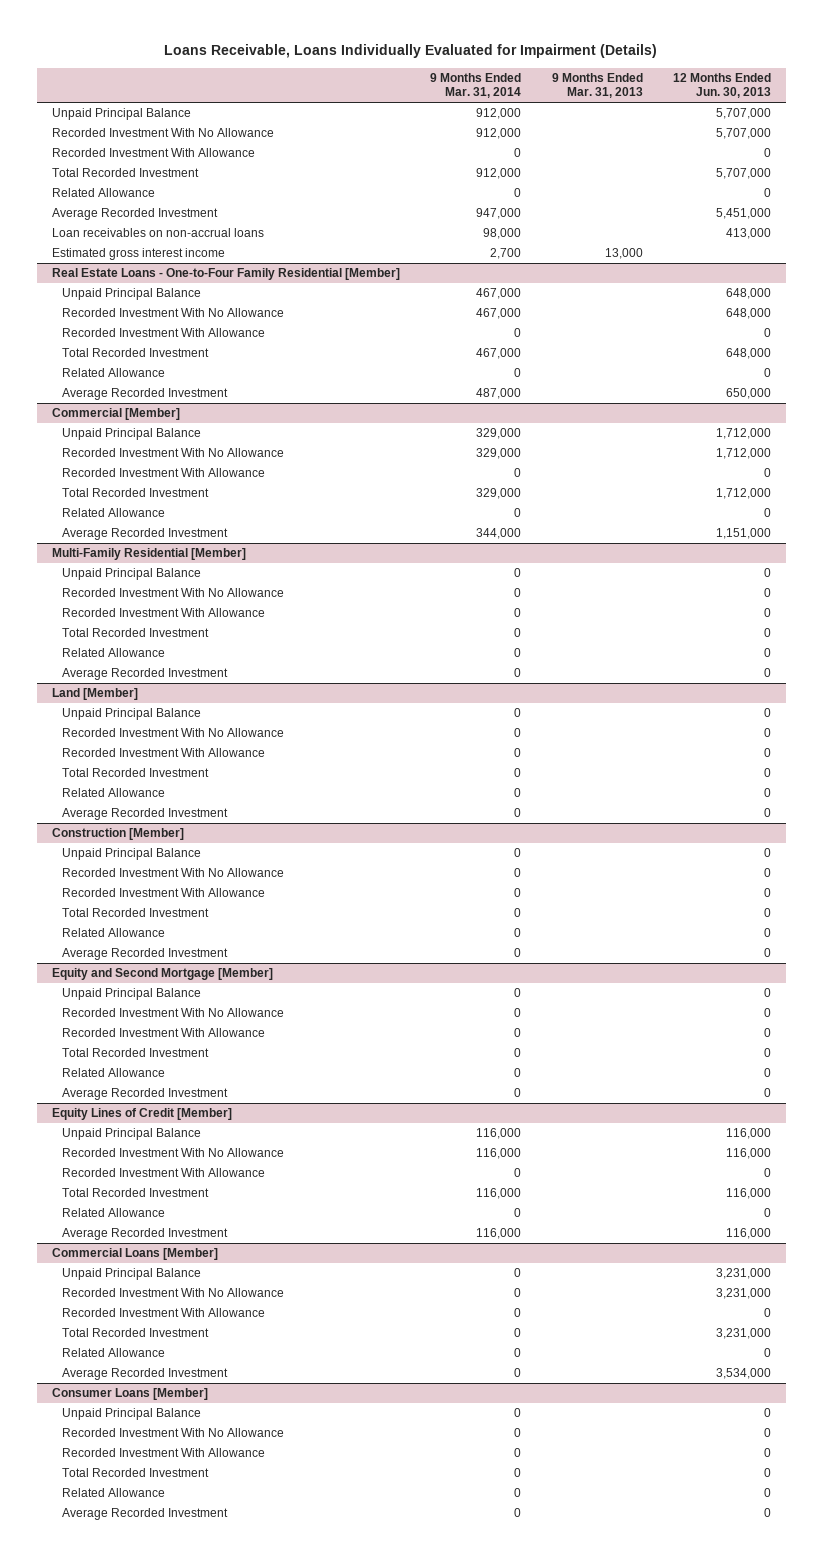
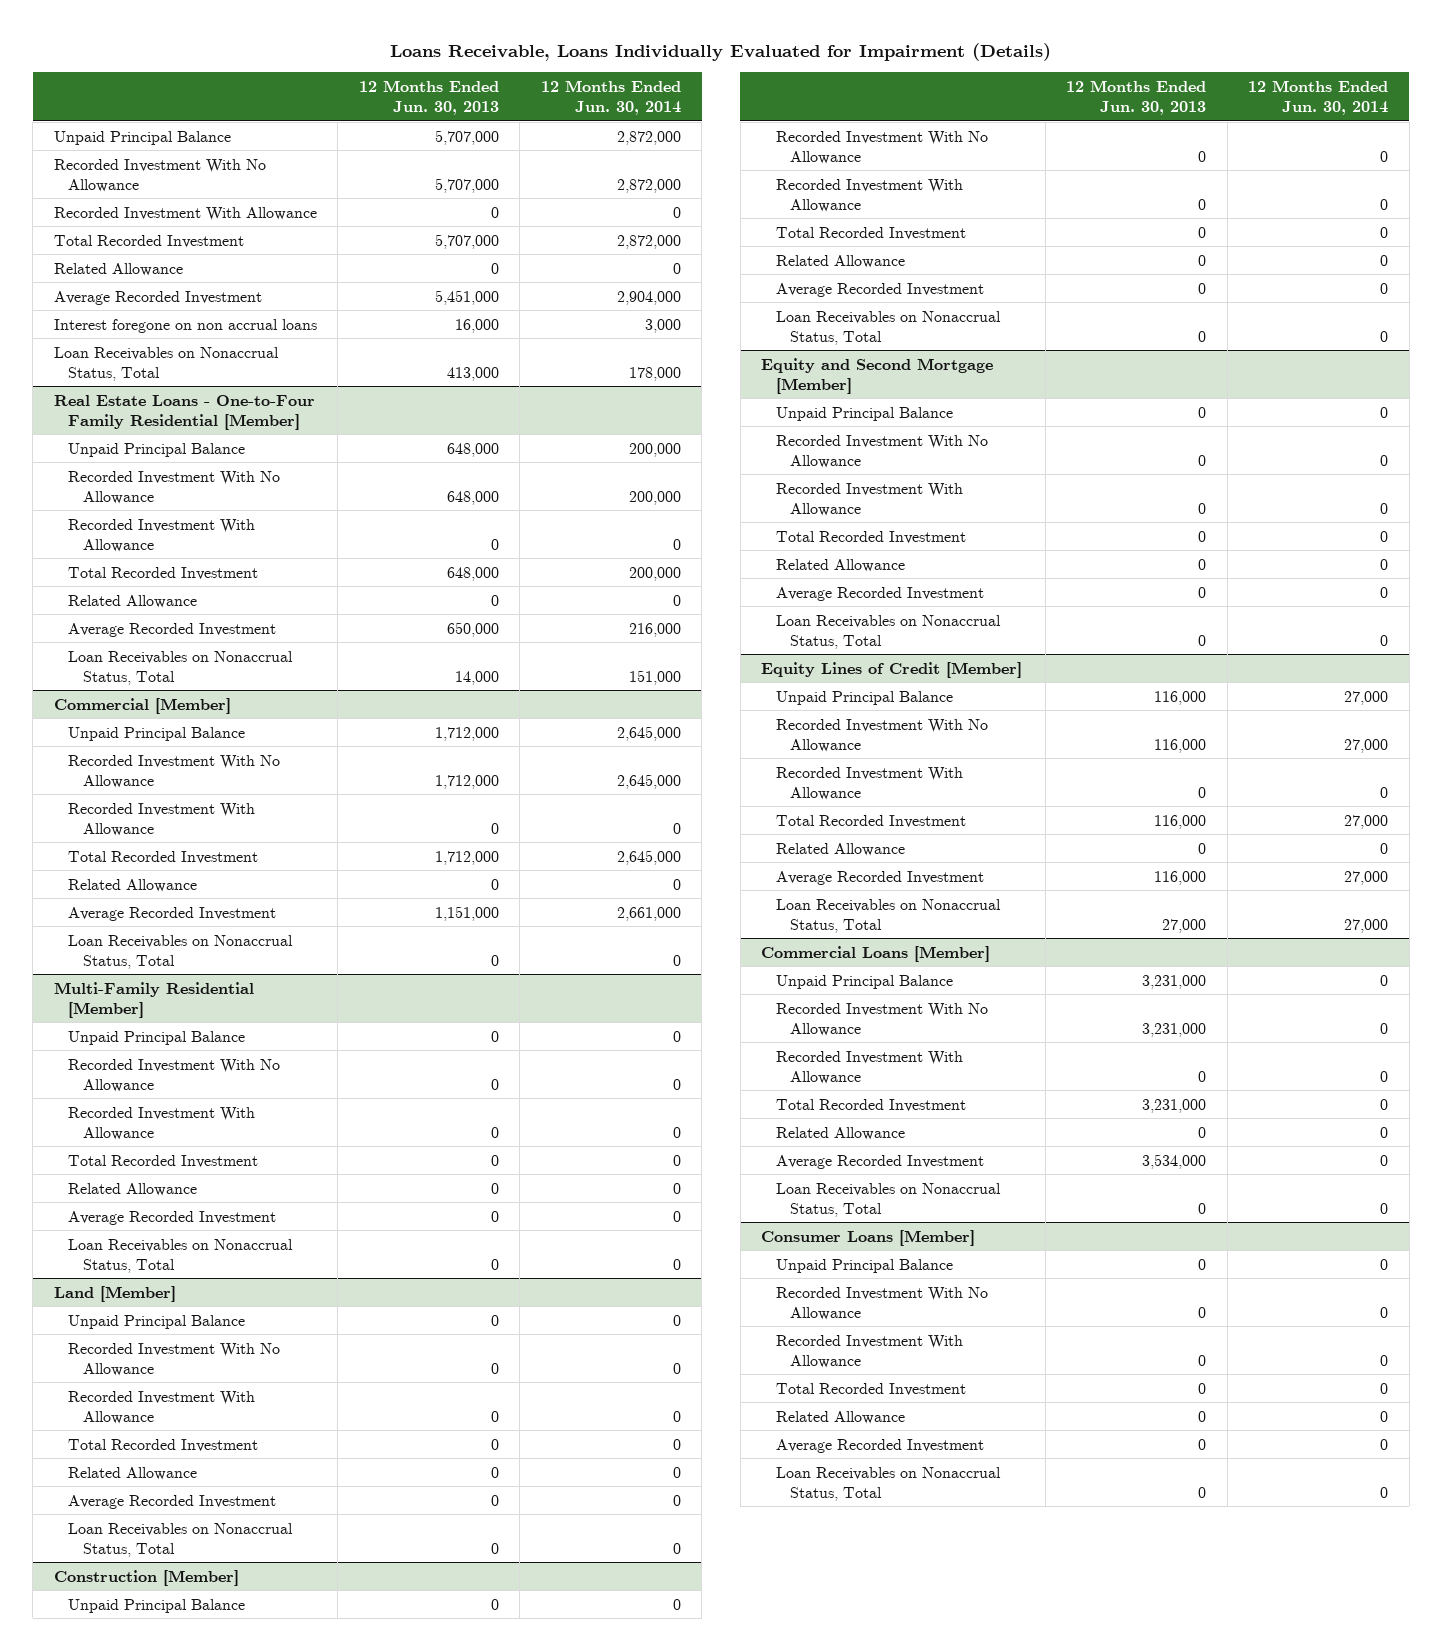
- | 9 Months Ended Mar. 31, 2014 | 9 Months Ended Mar. 31, 2013 | 12 Months Ended Jun. 30, 2013
+ | 12 Months Ended Jun. 30, 2013 | 12 Months Ended Jun. 30, 2014
- Loan receivables on non-accrual loans | 98,000 | | 413,000
- Estimated gross interest income | 2,700 | 13,000 |
+ Interest foregone on non accrual loans | 16,000 | 3,000
+ Loan Receivables on Nonaccrual Status, Total | 413,000 | 178,000
@ Real Estate Loans - One-to-Four Family Residential [Member]
+ Loan Receivables on Nonaccrual Status, Total | 14,000 | 151,000
@ Commercial [Member]
+ Loan Receivables on Nonaccrual Status, Total | 0 | 0
@ Multi-Family Residential [Member]
+ Loan Receivables on Nonaccrual Status, Total | 0 | 0
@ Land [Member]
+ Loan Receivables on Nonaccrual Status, Total | 0 | 0
@ Construction [Member]
+ Loan Receivables on Nonaccrual Status, Total | 0 | 0
@ Equity and Second Mortgage [Member]
+ Loan Receivables on Nonaccrual Status, Total | 0 | 0
@ Equity Lines of Credit [Member]
+ Loan Receivables on Nonaccrual Status, Total | 27,000 | 27,000
@ Commercial Loans [Member]
+ Loan Receivables on Nonaccrual Status, Total | 0 | 0
@ Consumer Loans [Member]
+ Loan Receivables on Nonaccrual Status, Total | 0 | 0

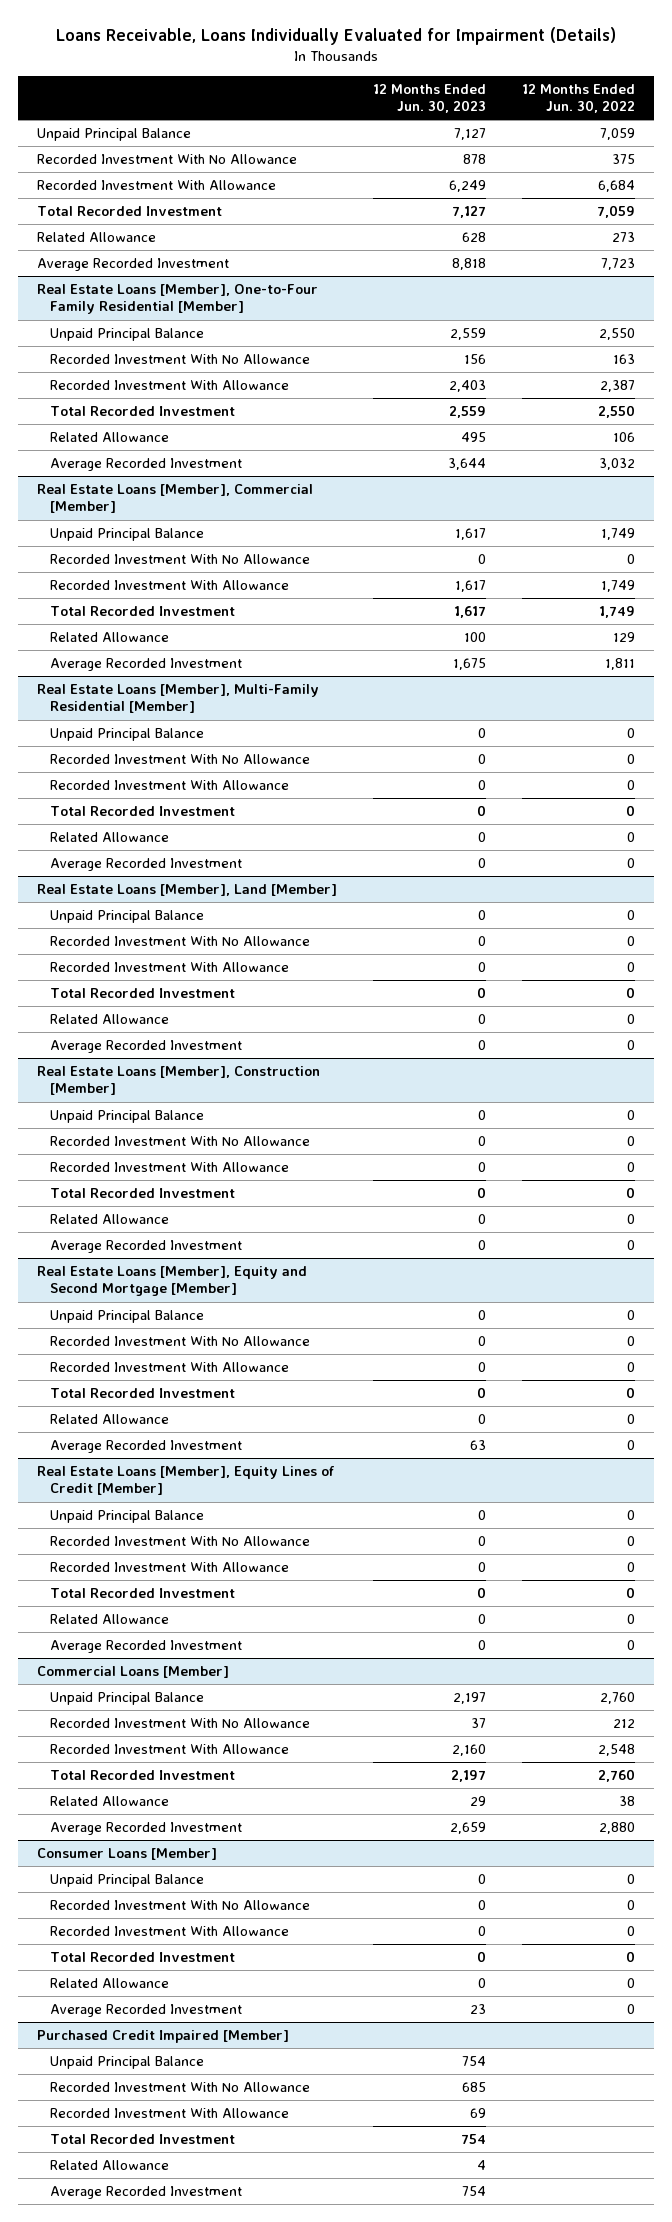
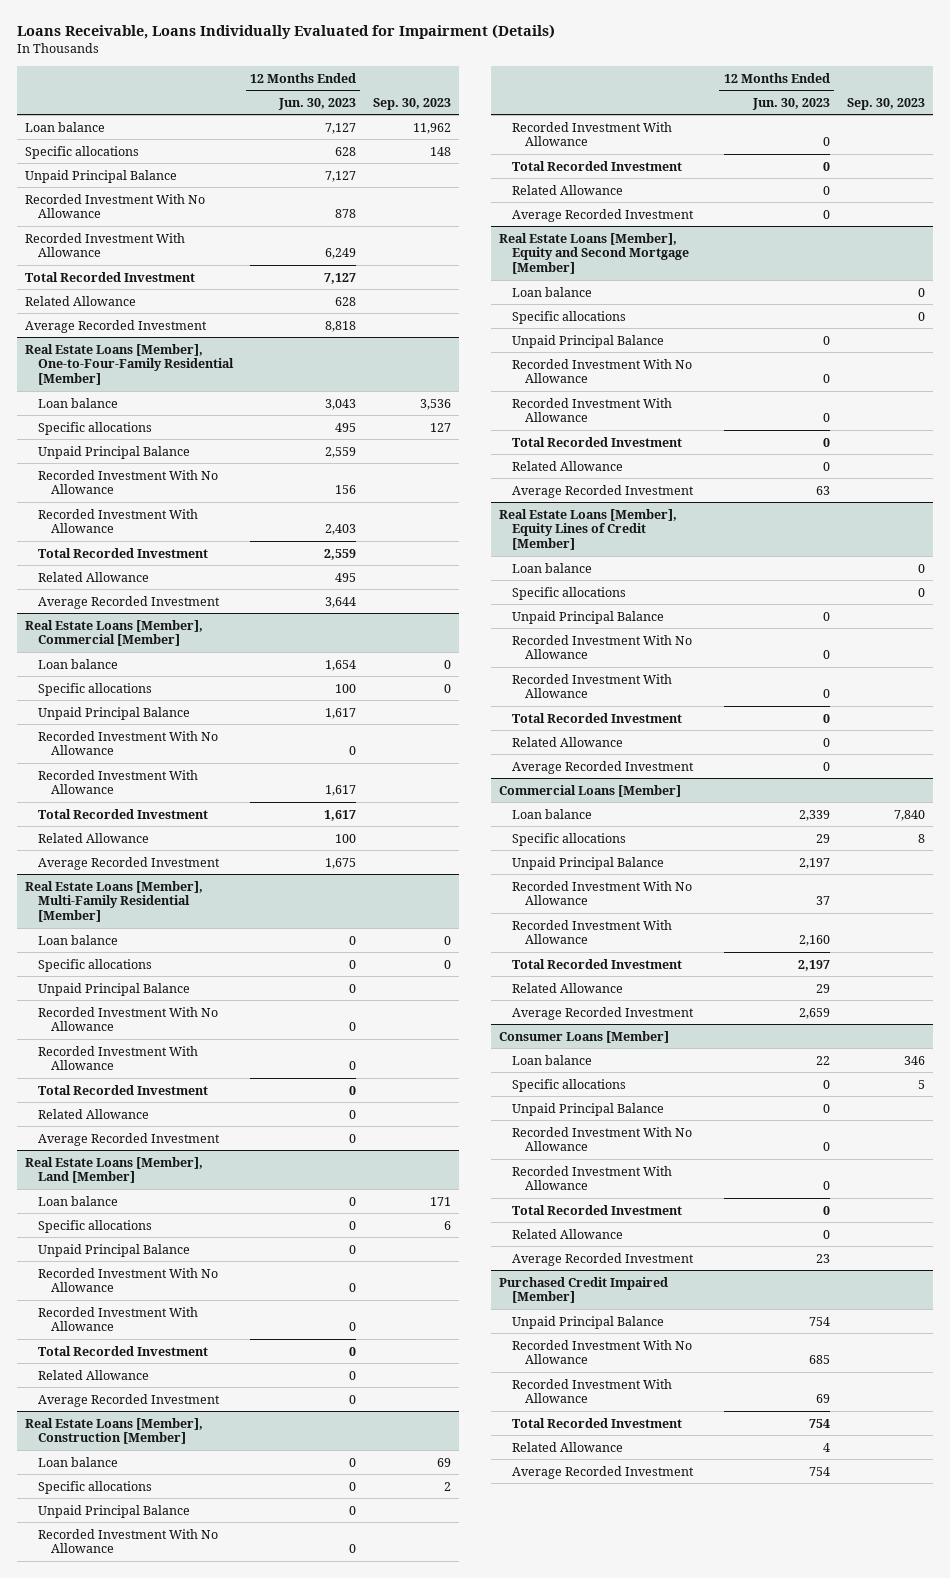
- | 12 Months Ended Jun. 30, 2023 | 12 Months Ended Jun. 30, 2022
+ | 12 Months Ended Jun. 30, 2023 | Sep. 30, 2023
+ Loan balance | 7,127 | 11,962
+ Specific allocations | 628 | 148
- Real Estate Loans [Member], One-to-Four Family Residential [Member]
+ Real Estate Loans [Member], One-to-Four-Family Residential [Member]
+ Loan balance | 3,043 | 3,536
+ Specific allocations | 495 | 127
@ Real Estate Loans [Member], Commercial [Member]
+ Loan balance | 1,654 | 0
+ Specific allocations | 100 | 0
@ Real Estate Loans [Member], Multi-Family Residential [Member]
+ Loan balance | 0 | 0
+ Specific allocations | 0 | 0
@ Real Estate Loans [Member], Land [Member]
+ Loan balance | 0 | 171
+ Specific allocations | 0 | 6
@ Real Estate Loans [Member], Construction [Member]
+ Loan balance | 0 | 69
+ Specific allocations | 0 | 2
@ Real Estate Loans [Member], Equity and Second Mortgage [Member]
+ Loan balance | | 0
+ Specific allocations | | 0
@ Real Estate Loans [Member], Equity Lines of Credit [Member]
+ Loan balance | | 0
+ Specific allocations | | 0
@ Commercial Loans [Member]
+ Loan balance | 2,339 | 7,840
+ Specific allocations | 29 | 8
@ Consumer Loans [Member]
+ Loan balance | 22 | 346
+ Specific allocations | 0 | 5

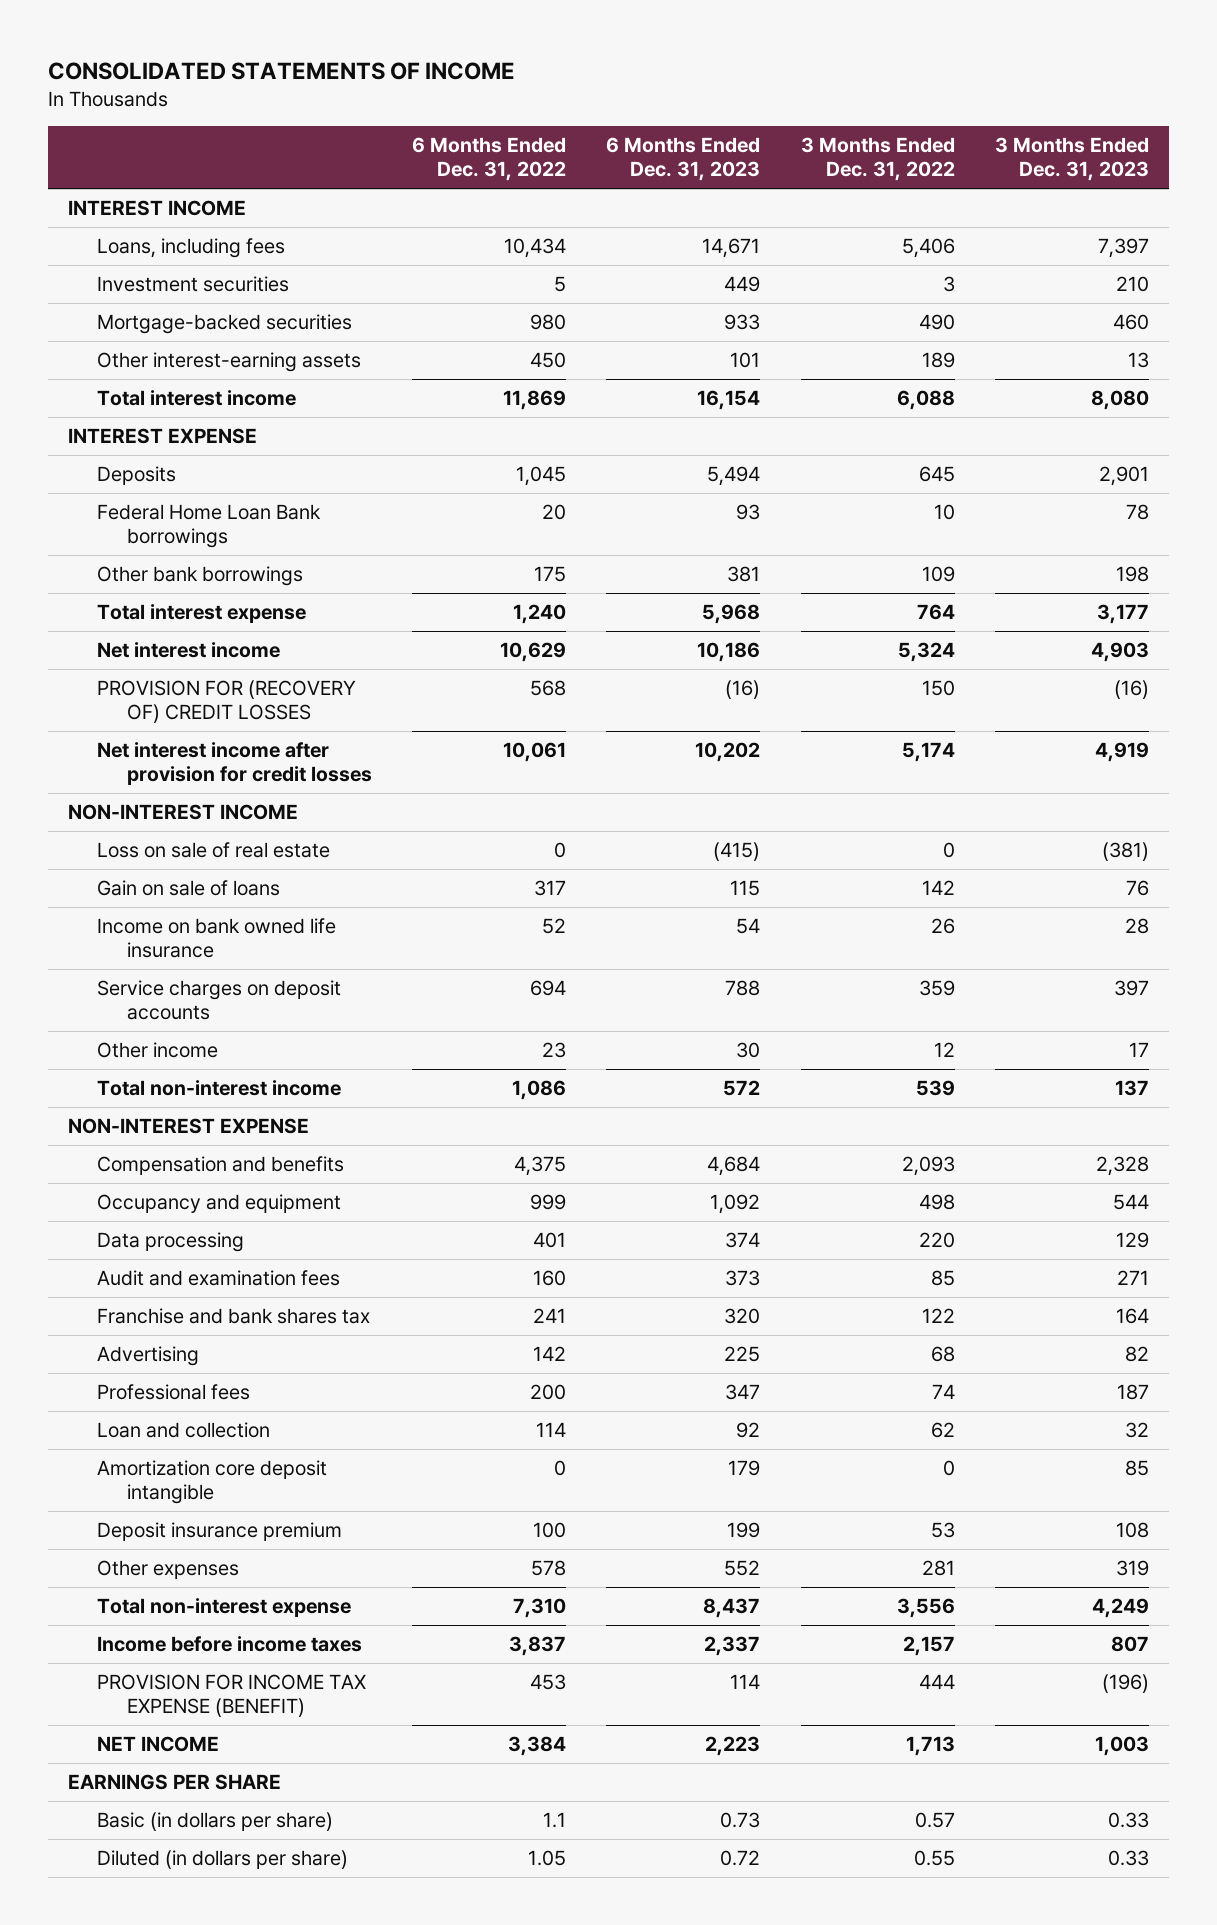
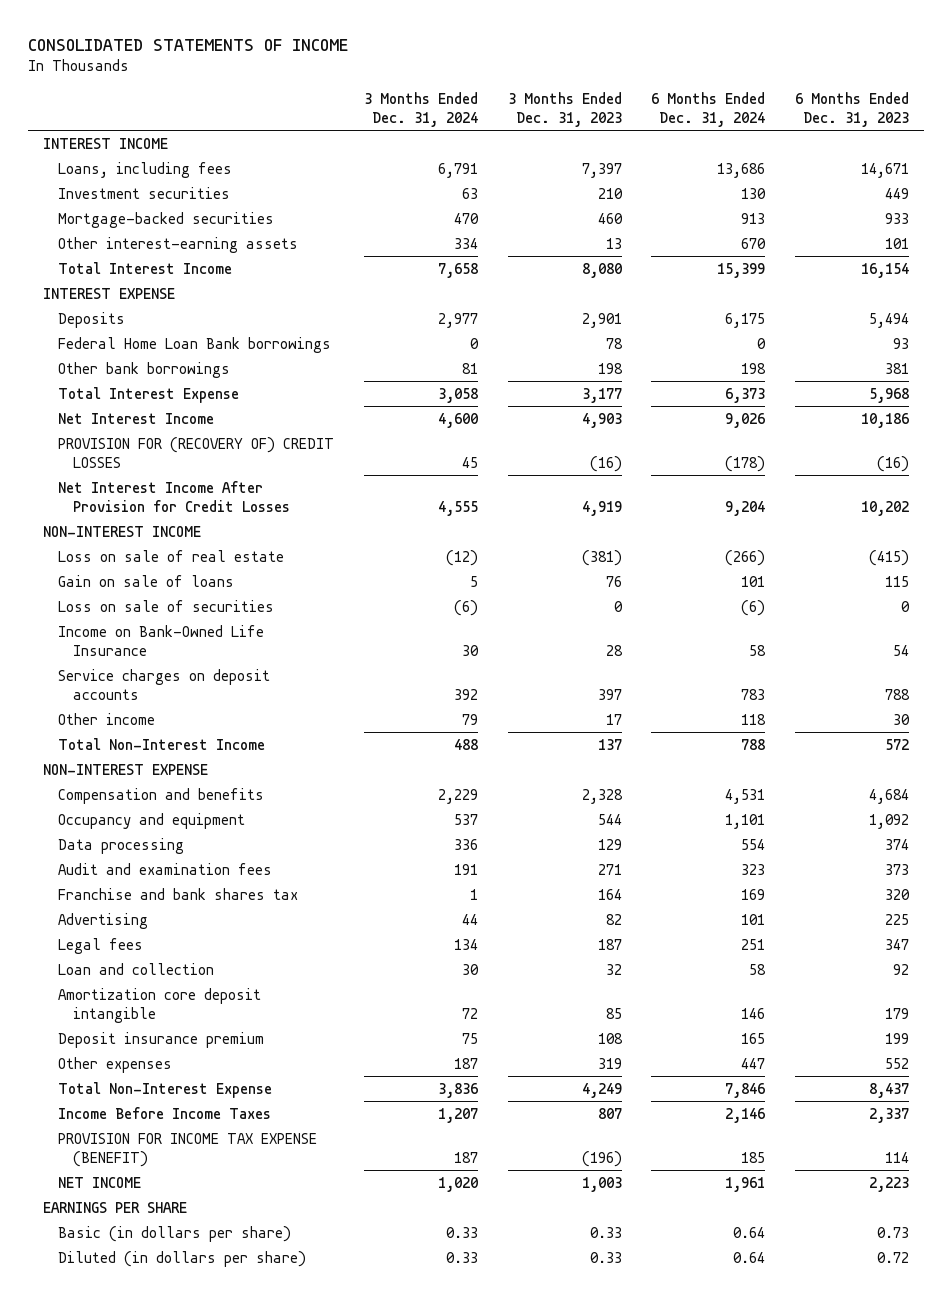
- | 6 Months Ended Dec. 31, 2022 | 6 Months Ended Dec. 31, 2023 | 3 Months Ended Dec. 31, 2022 | 3 Months Ended Dec. 31, 2023
+ | 3 Months Ended Dec. 31, 2024 | 3 Months Ended Dec. 31, 2023 | 6 Months Ended Dec. 31, 2024 | 6 Months Ended Dec. 31, 2023
- Total interest income | 11,869 | 16,154 | 6,088 | 8,080
+ Total Interest Income | 7,658 | 8,080 | 15,399 | 16,154
- Total interest expense | 1,240 | 5,968 | 764 | 3,177
- Net interest income | 10,629 | 10,186 | 5,324 | 4,903
+ Total Interest Expense | 3,058 | 3,177 | 6,373 | 5,968
+ Net Interest Income | 4,600 | 4,903 | 9,026 | 10,186
- Net interest income after provision for credit losses | 10,061 | 10,202 | 5,174 | 4,919
+ Net Interest Income After Provision for Credit Losses | 4,555 | 4,919 | 9,204 | 10,202
- Income on bank owned life insurance | 52 | 54 | 26 | 28
+ Loss on sale of securities | (6) | 0 | (6) | 0
+ Income on Bank-Owned Life Insurance | 30 | 28 | 58 | 54
- Total non-interest income | 1,086 | 572 | 539 | 137
+ Total Non-Interest Income | 488 | 137 | 788 | 572
- Professional fees | 200 | 347 | 74 | 187
+ Legal fees | 134 | 187 | 251 | 347
- Total non-interest expense | 7,310 | 8,437 | 3,556 | 4,249
- Income before income taxes | 3,837 | 2,337 | 2,157 | 807
+ Total Non-Interest Expense | 3,836 | 4,249 | 7,846 | 8,437
+ Income Before Income Taxes | 1,207 | 807 | 2,146 | 2,337

